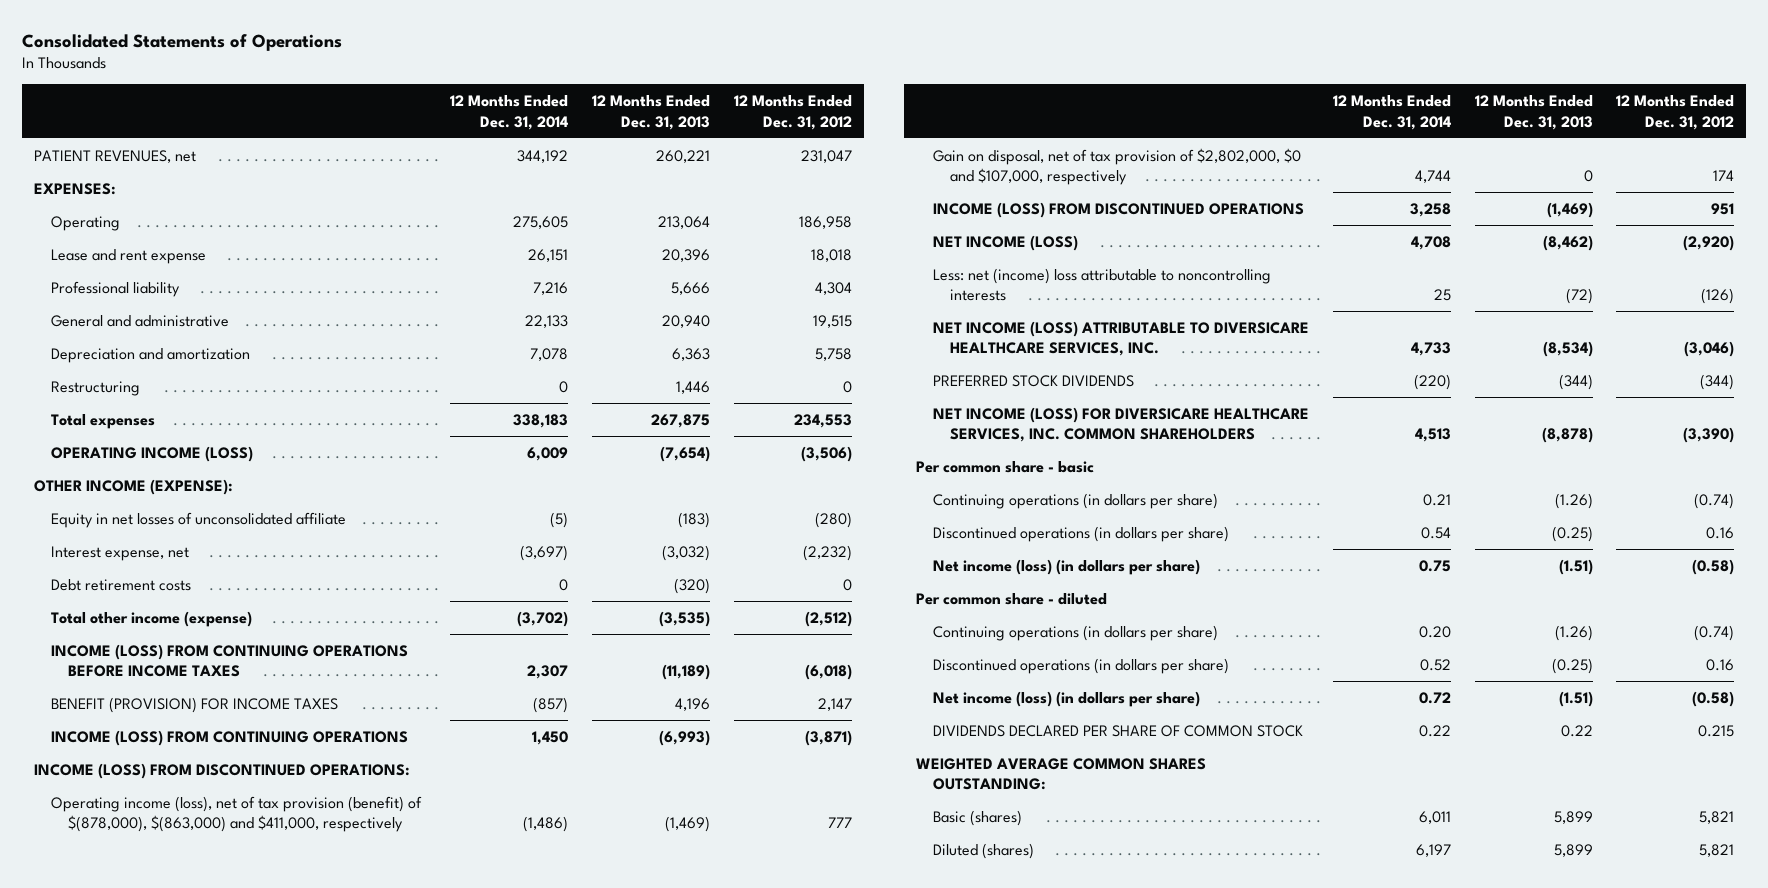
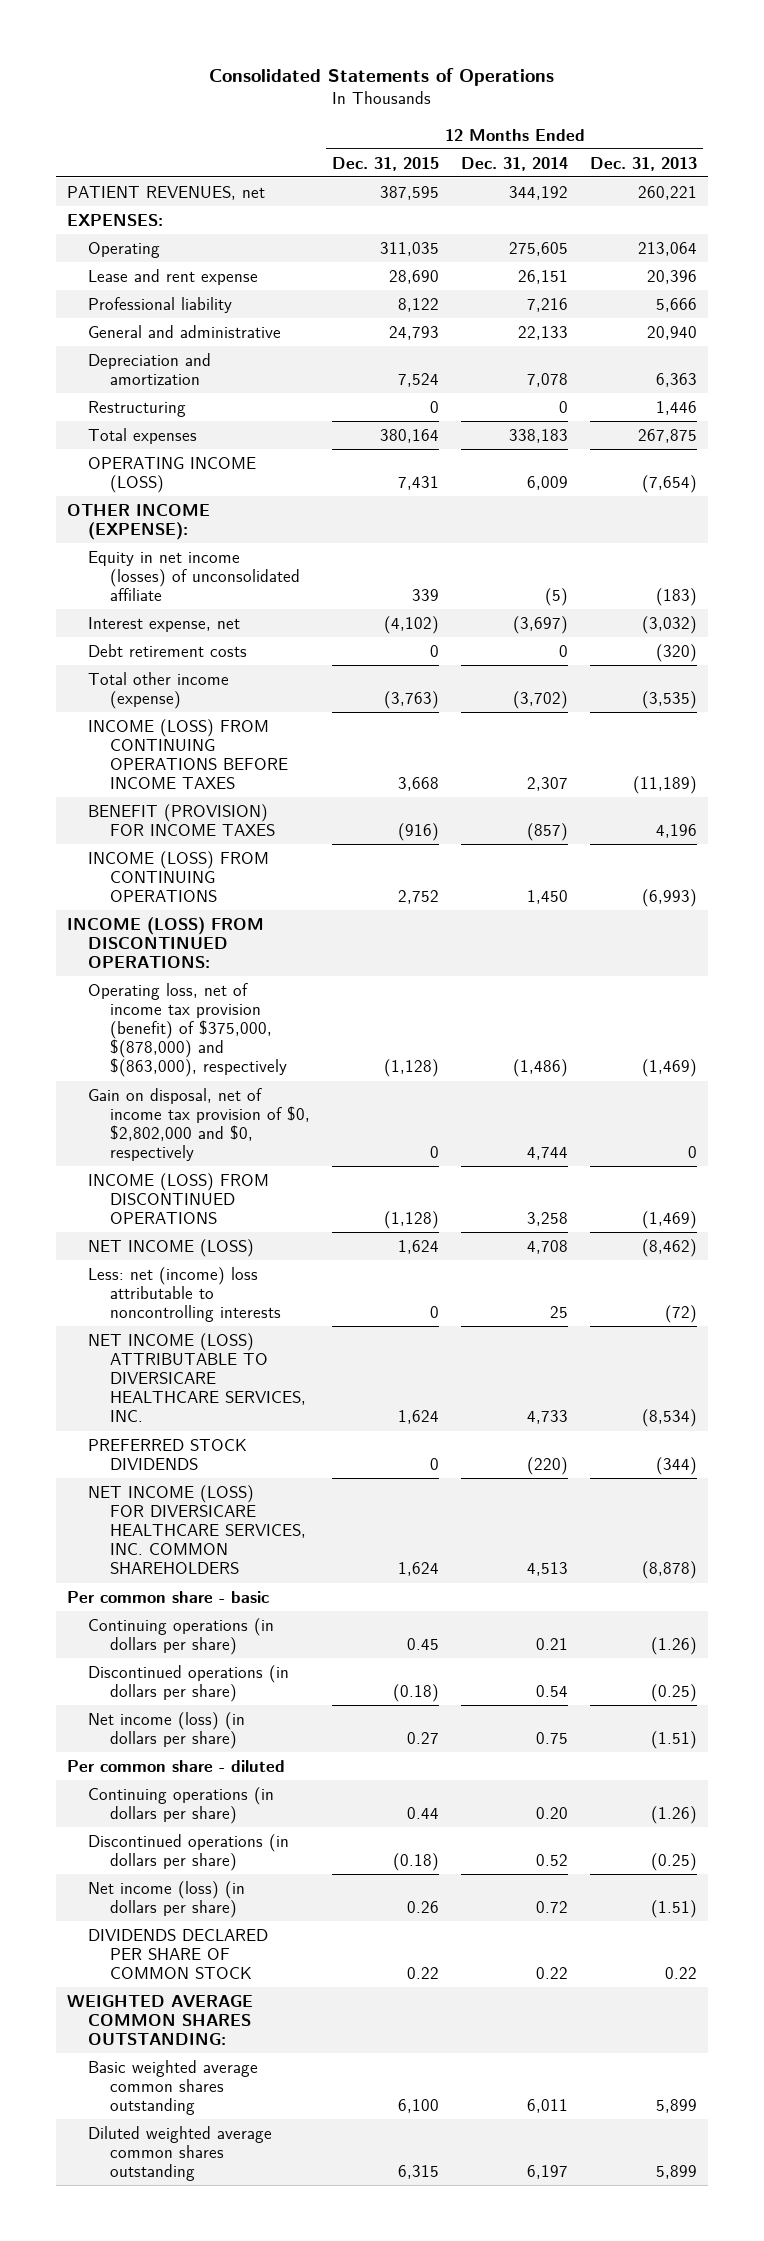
- | 12 Months Ended Dec. 31, 2014 | 12 Months Ended Dec. 31, 2013 | 12 Months Ended Dec. 31, 2012
+ | 12 Months Ended Dec. 31, 2015 | 12 Months Ended Dec. 31, 2014 | 12 Months Ended Dec. 31, 2013
- Equity in net losses of unconsolidated affiliate | (5) | (183) | (280)
+ Equity in net income (losses) of unconsolidated affiliate | 339 | (5) | (183)
- Operating income (loss), net of tax provision (benefit) of $(878,000), $(863,000) and $411,000, respectively | (1,486) | (1,469) | 777
- Gain on disposal, net of tax provision of $2,802,000, $0 and $107,000, respectively | 4,744 | 0 | 174
+ Operating loss, net of income tax provision (benefit) of $375,000, $(878,000) and $(863,000), respectively | (1,128) | (1,486) | (1,469)
+ Gain on disposal, net of income tax provision of $0, $2,802,000 and $0, respectively | 0 | 4,744 | 0
- Basic (shares) | 6,011 | 5,899 | 5,821
- Diluted (shares) | 6,197 | 5,899 | 5,821
+ Basic weighted average common shares outstanding | 6,100 | 6,011 | 5,899
+ Diluted weighted average common shares outstanding | 6,315 | 6,197 | 5,899

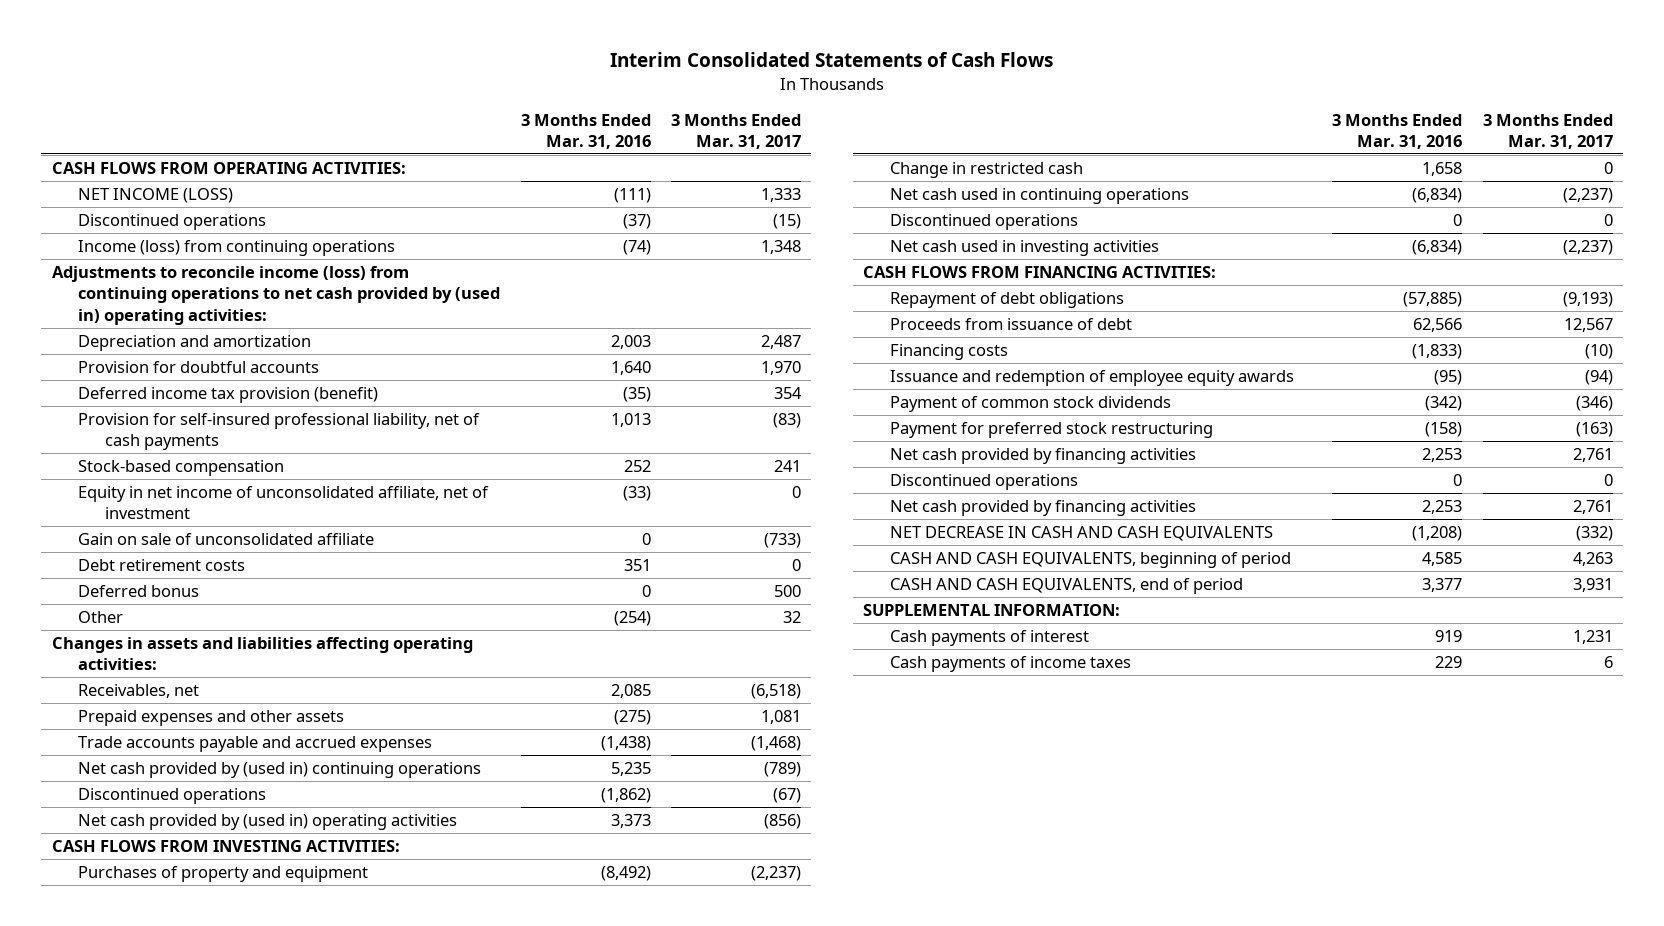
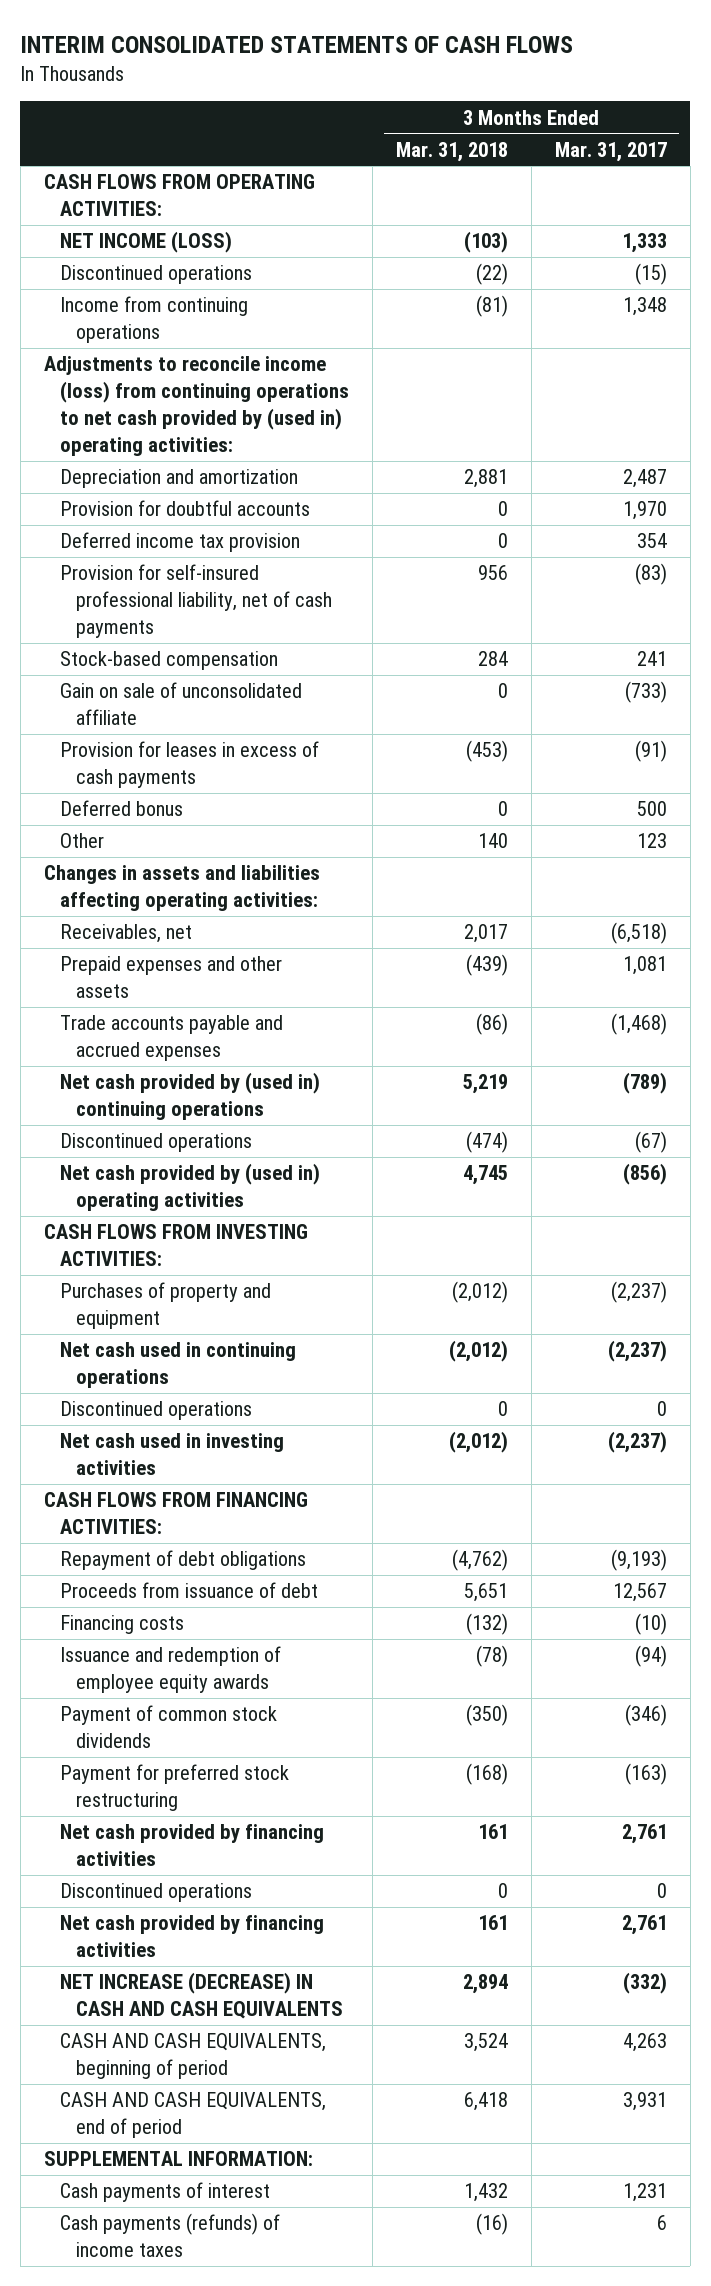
- Interim Consolidated Statements of Cash Flows
+ INTERIM CONSOLIDATED STATEMENTS OF CASH FLOWS
- | 3 Months Ended Mar. 31, 2016 | 3 Months Ended Mar. 31, 2017
+ | 3 Months Ended Mar. 31, 2018 | 3 Months Ended Mar. 31, 2017
- Income (loss) from continuing operations | (74) | 1,348
+ Income from continuing operations | (81) | 1,348
- Deferred income tax provision (benefit) | (35) | 354
+ Deferred income tax provision | 0 | 354
- Equity in net income of unconsolidated affiliate, net of investment | (33) | 0
- Debt retirement costs | 351 | 0
+ Provision for leases in excess of cash payments | (453) | (91)
- Other | (254) | 32
+ Other | 140 | 123
- Change in restricted cash | 1,658 | 0
- NET DECREASE IN CASH AND CASH EQUIVALENTS | (1,208) | (332)
+ NET INCREASE (DECREASE) IN CASH AND CASH EQUIVALENTS | 2,894 | (332)
- Cash payments of income taxes | 229 | 6
+ Cash payments (refunds) of income taxes | (16) | 6

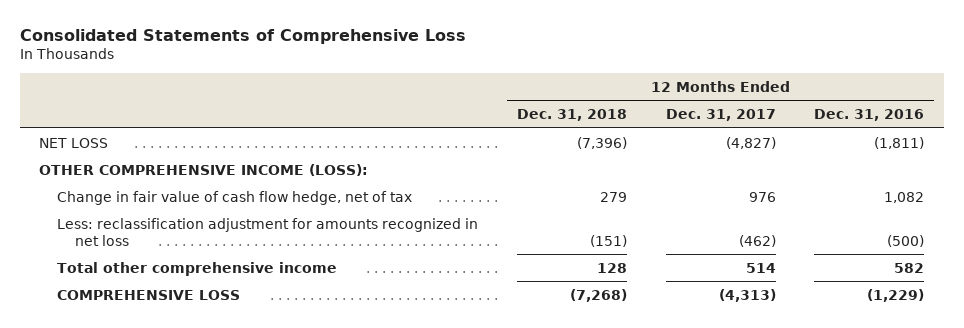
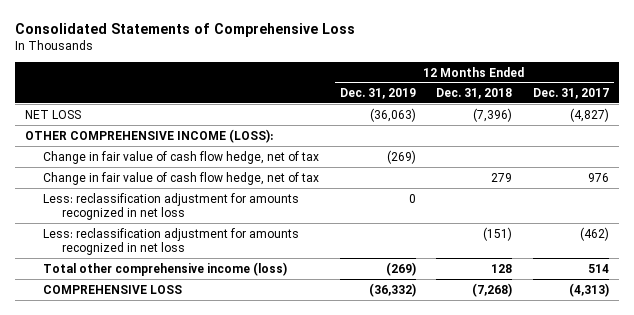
- | 12 Months Ended Dec. 31, 2018 | 12 Months Ended Dec. 31, 2017 | 12 Months Ended Dec. 31, 2016
+ | 12 Months Ended Dec. 31, 2019 | 12 Months Ended Dec. 31, 2018 | 12 Months Ended Dec. 31, 2017
+ Change in fair value of cash flow hedge, net of tax | (269) | |
+ Less: reclassification adjustment for amounts recognized in net loss | 0 | |
- Total other comprehensive income | 128 | 514 | 582
+ Total other comprehensive income (loss) | (269) | 128 | 514

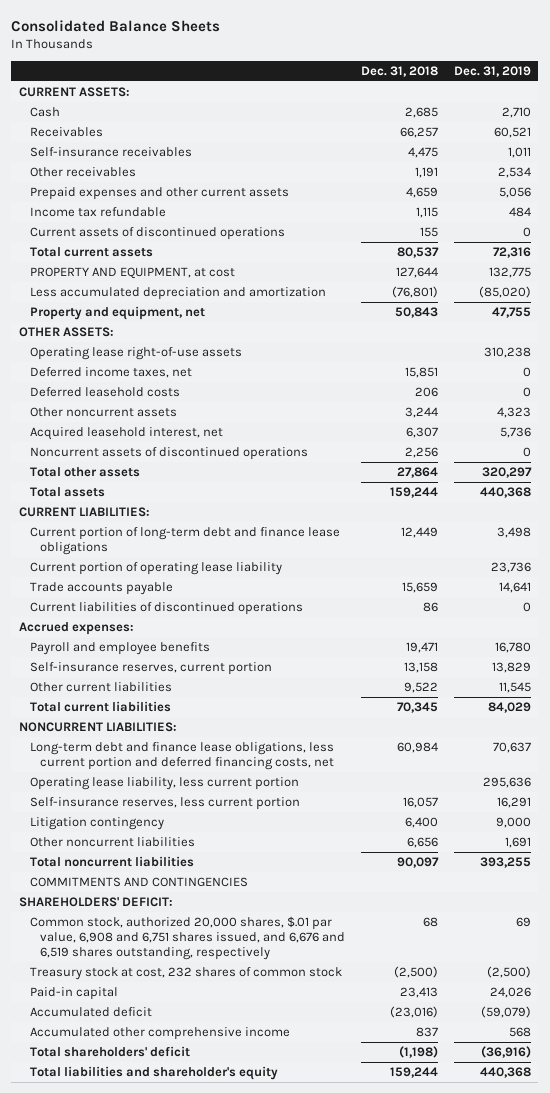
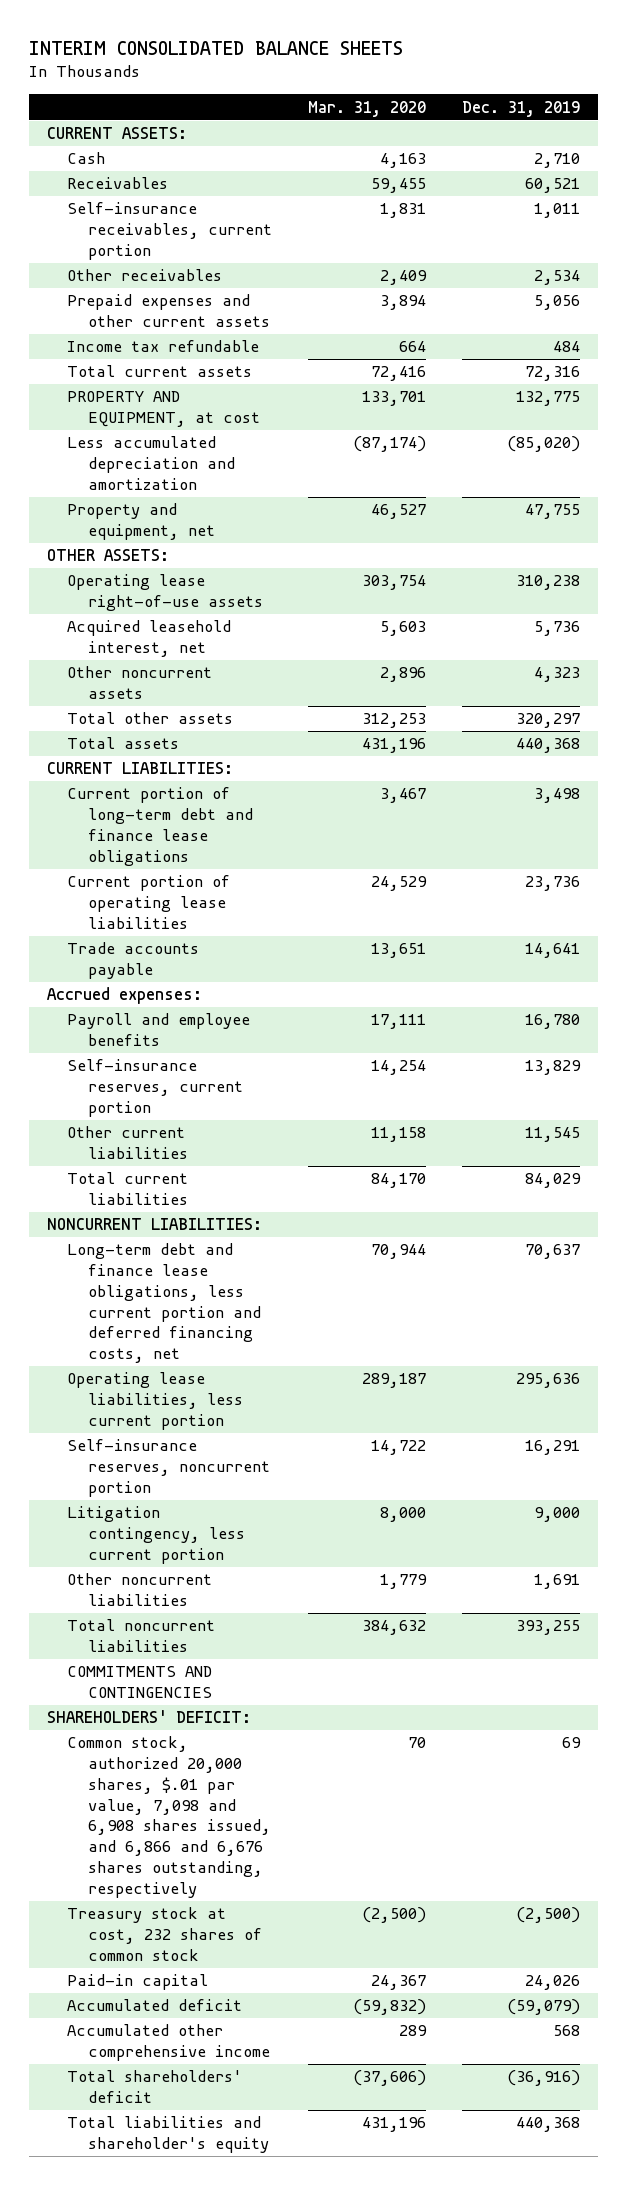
- Consolidated Balance Sheets
+ INTERIM CONSOLIDATED BALANCE SHEETS
- | Dec. 31, 2018 | Dec. 31, 2019
+ | Mar. 31, 2020 | Dec. 31, 2019
- Self-insurance receivables | 4,475 | 1,011
+ Self-insurance receivables, current portion | 1,831 | 1,011
- Current assets of discontinued operations | 155 | 0
- Deferred income taxes, net | 15,851 | 0
- Deferred leasehold costs | 206 | 0
- Noncurrent assets of discontinued operations | 2,256 | 0
moved down: Other noncurrent assets | 2,896 | 4,323
- Current portion of operating lease liability | | 23,736
+ Current portion of operating lease liabilities | 24,529 | 23,736
- Current liabilities of discontinued operations | 86 | 0
- Operating lease liability, less current portion | | 295,636
- Self-insurance reserves, less current portion | 16,057 | 16,291
- Litigation contingency | 6,400 | 9,000
+ Operating lease liabilities, less current portion | 289,187 | 295,636
+ Self-insurance reserves, noncurrent portion | 14,722 | 16,291
+ Litigation contingency, less current portion | 8,000 | 9,000
- Common stock, authorized 20,000 shares, $.01 par value, 6,908 and 6,751 shares issued, and 6,676 and 6,519 shares outstanding, respectively | 68 | 69
+ Common stock, authorized 20,000 shares, $.01 par value, 7,098 and 6,908 shares issued, and 6,866 and 6,676 shares outstanding, respectively | 70 | 69

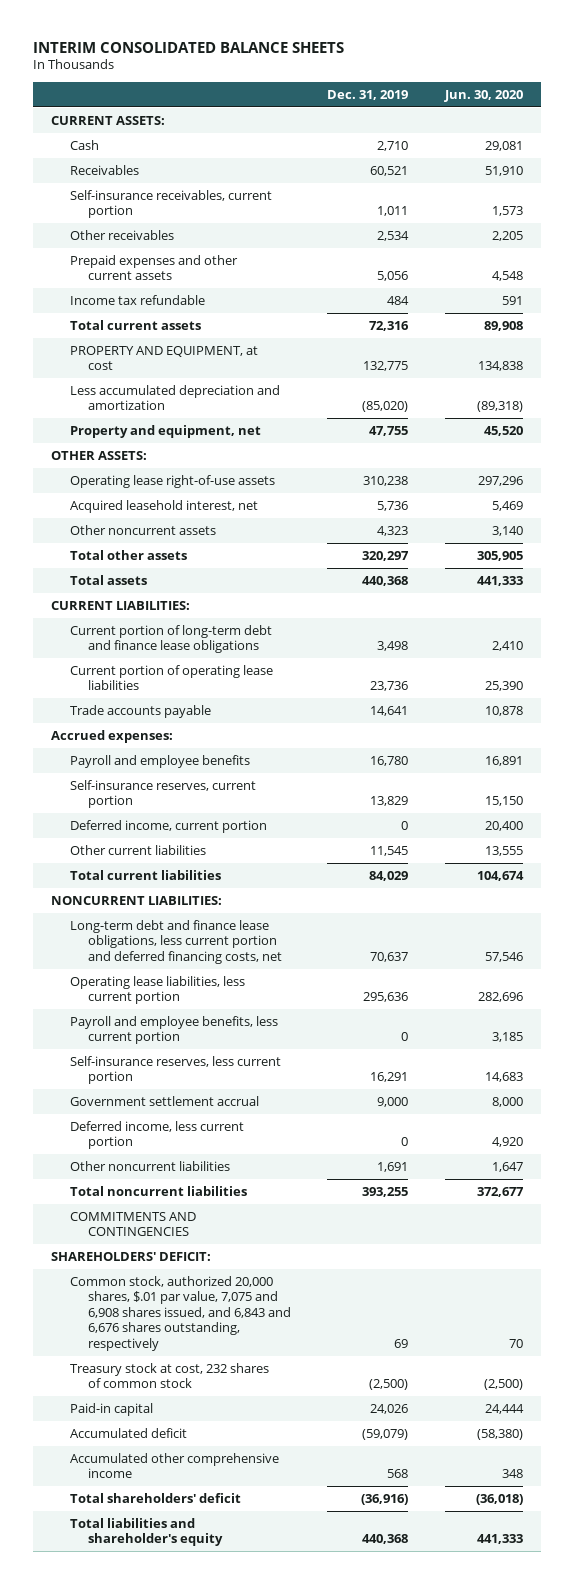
- | Mar. 31, 2020 | Dec. 31, 2019
+ | Dec. 31, 2019 | Jun. 30, 2020
+ Deferred income, current portion | 0 | 20,400
- Self-insurance reserves, noncurrent portion | 14,722 | 16,291
- Litigation contingency, less current portion | 8,000 | 9,000
+ Payroll and employee benefits, less current portion | 0 | 3,185
+ Self-insurance reserves, less current portion | 16,291 | 14,683
+ Government settlement accrual | 9,000 | 8,000
+ Deferred income, less current portion | 0 | 4,920
- Common stock, authorized 20,000 shares, $.01 par value, 7,098 and 6,908 shares issued, and 6,866 and 6,676 shares outstanding, respectively | 70 | 69
+ Common stock, authorized 20,000 shares, $.01 par value, 7,075 and 6,908 shares issued, and 6,843 and 6,676 shares outstanding, respectively | 69 | 70

